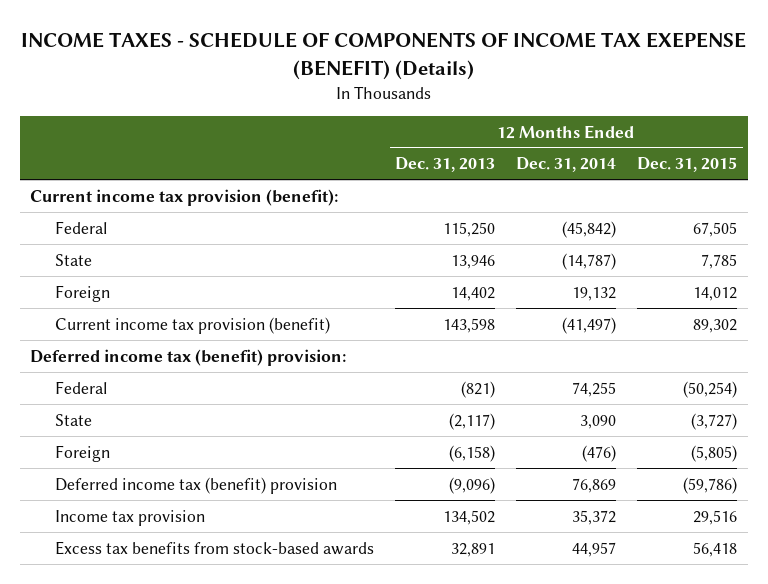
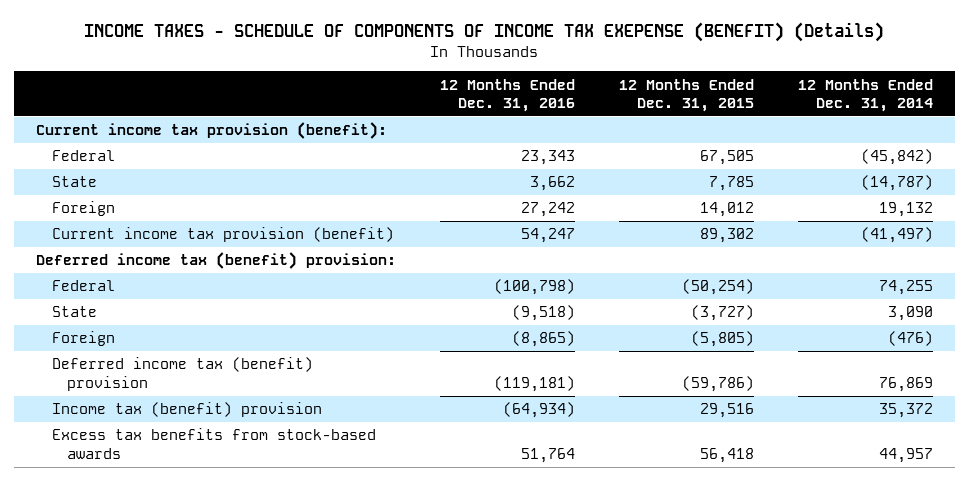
- | 12 Months Ended Dec. 31, 2013 | 12 Months Ended Dec. 31, 2014 | 12 Months Ended Dec. 31, 2015
+ | 12 Months Ended Dec. 31, 2016 | 12 Months Ended Dec. 31, 2015 | 12 Months Ended Dec. 31, 2014
- Income tax provision | 134,502 | 35,372 | 29,516
+ Income tax (benefit) provision | (64,934) | 29,516 | 35,372

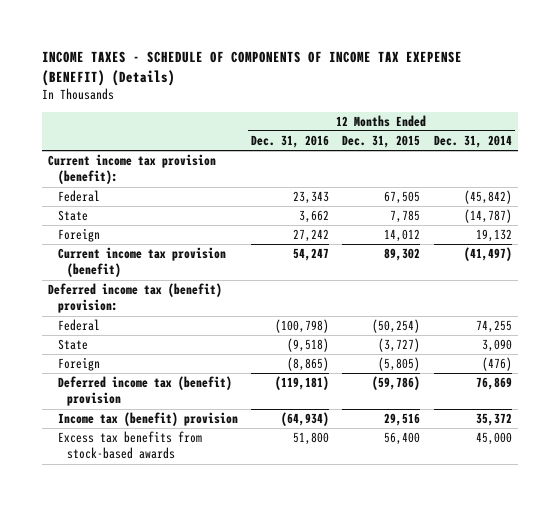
- Excess tax benefits from stock-based awards | 51,764 | 56,418 | 44,957
+ Excess tax benefits from stock-based awards | 51,800 | 56,400 | 45,000

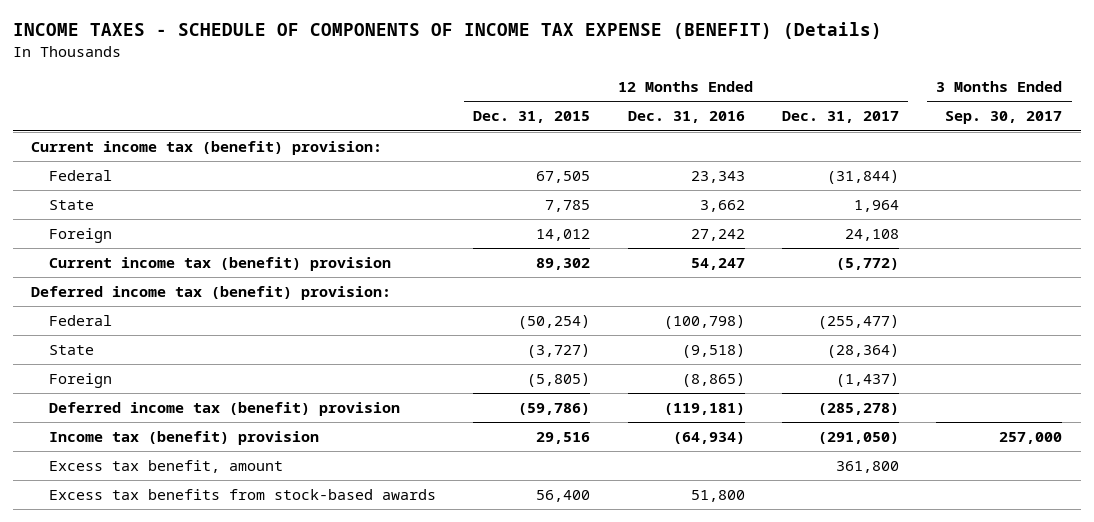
- INCOME TAXES - SCHEDULE OF COMPONENTS OF INCOME TAX EXEPENSE (BENEFIT) (Details)
+ INCOME TAXES - SCHEDULE OF COMPONENTS OF INCOME TAX EXPENSE (BENEFIT) (Details)
- | 12 Months Ended Dec. 31, 2016 | 12 Months Ended Dec. 31, 2015 | 12 Months Ended Dec. 31, 2014
+ | 12 Months Ended Dec. 31, 2015 | 12 Months Ended Dec. 31, 2016 | 12 Months Ended Dec. 31, 2017 | 3 Months Ended Sep. 30, 2017
- Current income tax provision (benefit):
+ Current income tax (benefit) provision:
- Current income tax provision (benefit) | 54,247 | 89,302 | (41,497)
+ Current income tax (benefit) provision | 89,302 | 54,247 | (5,772) |
+ Excess tax benefit, amount | | | 361,800 |

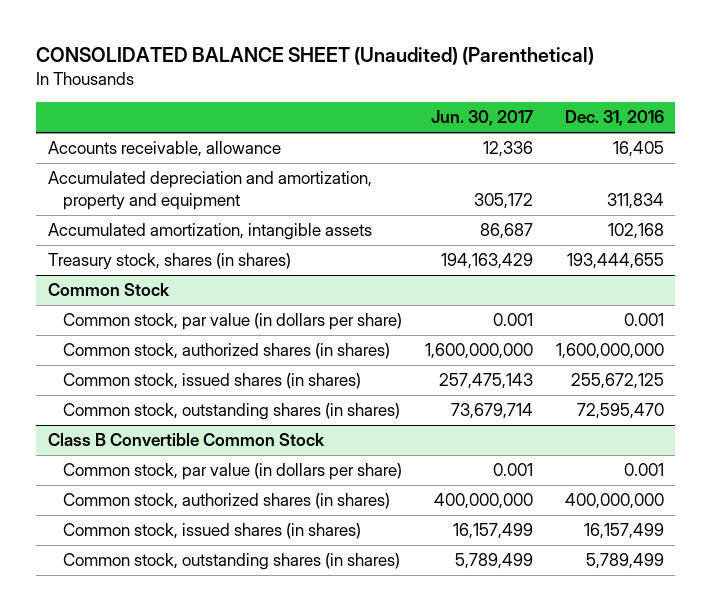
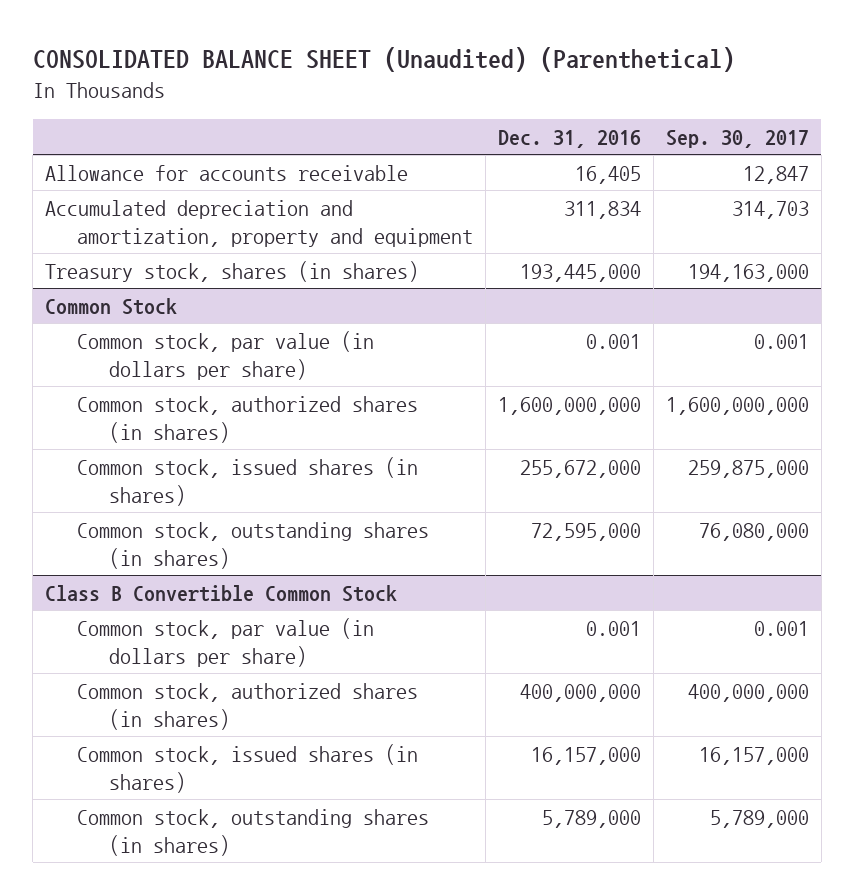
- | Jun. 30, 2017 | Dec. 31, 2016
+ | Dec. 31, 2016 | Sep. 30, 2017
- Accounts receivable, allowance | 12,336 | 16,405
+ Allowance for accounts receivable | 16,405 | 12,847
- Accumulated amortization, intangible assets | 86,687 | 102,168
- Treasury stock, shares (in shares) | 194,163,429 | 193,444,655
+ Treasury stock, shares (in shares) | 193,445,000 | 194,163,000
@ Common Stock
- Common stock, issued shares (in shares) | 257,475,143 | 255,672,125
- Common stock, outstanding shares (in shares) | 73,679,714 | 72,595,470
+ Common stock, issued shares (in shares) | 255,672,000 | 259,875,000
+ Common stock, outstanding shares (in shares) | 72,595,000 | 76,080,000
@ Class B Convertible Common Stock
- Common stock, issued shares (in shares) | 16,157,499 | 16,157,499
- Common stock, outstanding shares (in shares) | 5,789,499 | 5,789,499
+ Common stock, issued shares (in shares) | 16,157,000 | 16,157,000
+ Common stock, outstanding shares (in shares) | 5,789,000 | 5,789,000

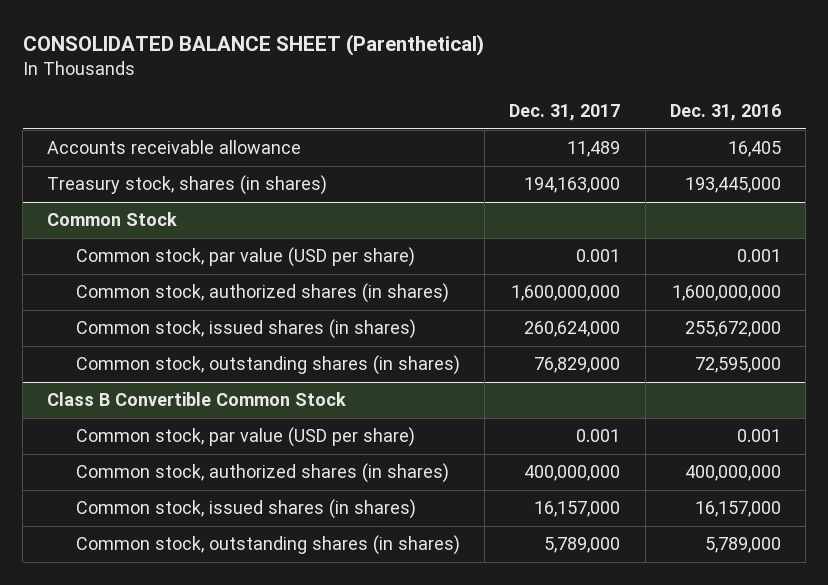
- CONSOLIDATED BALANCE SHEET (Unaudited) (Parenthetical)
+ CONSOLIDATED BALANCE SHEET (Parenthetical)
- | Dec. 31, 2016 | Sep. 30, 2017
+ | Dec. 31, 2017 | Dec. 31, 2016
- Allowance for accounts receivable | 16,405 | 12,847
- Accumulated depreciation and amortization, property and equipment | 311,834 | 314,703
+ Accounts receivable allowance | 11,489 | 16,405
@ Common Stock
- Common stock, par value (in dollars per share) | 0.001 | 0.001
+ Common stock, par value (USD per share) | 0.001 | 0.001
@ Class B Convertible Common Stock
- Common stock, par value (in dollars per share) | 0.001 | 0.001
+ Common stock, par value (USD per share) | 0.001 | 0.001

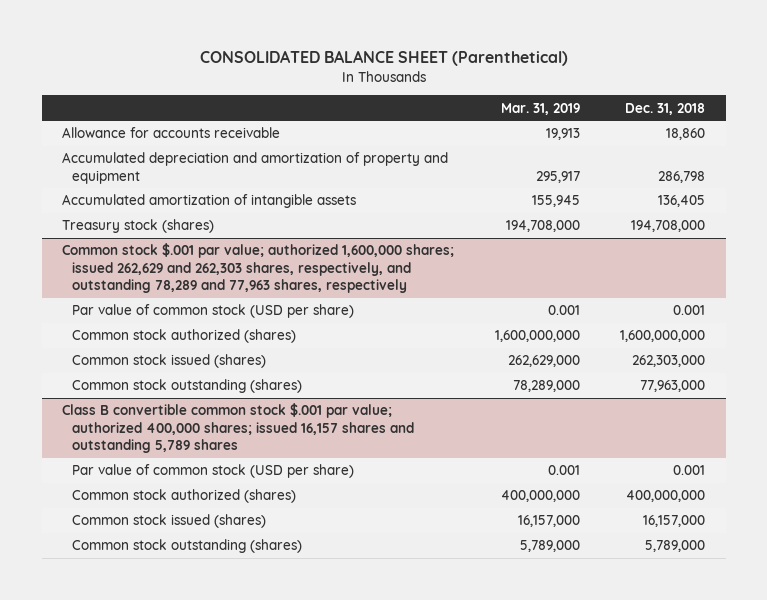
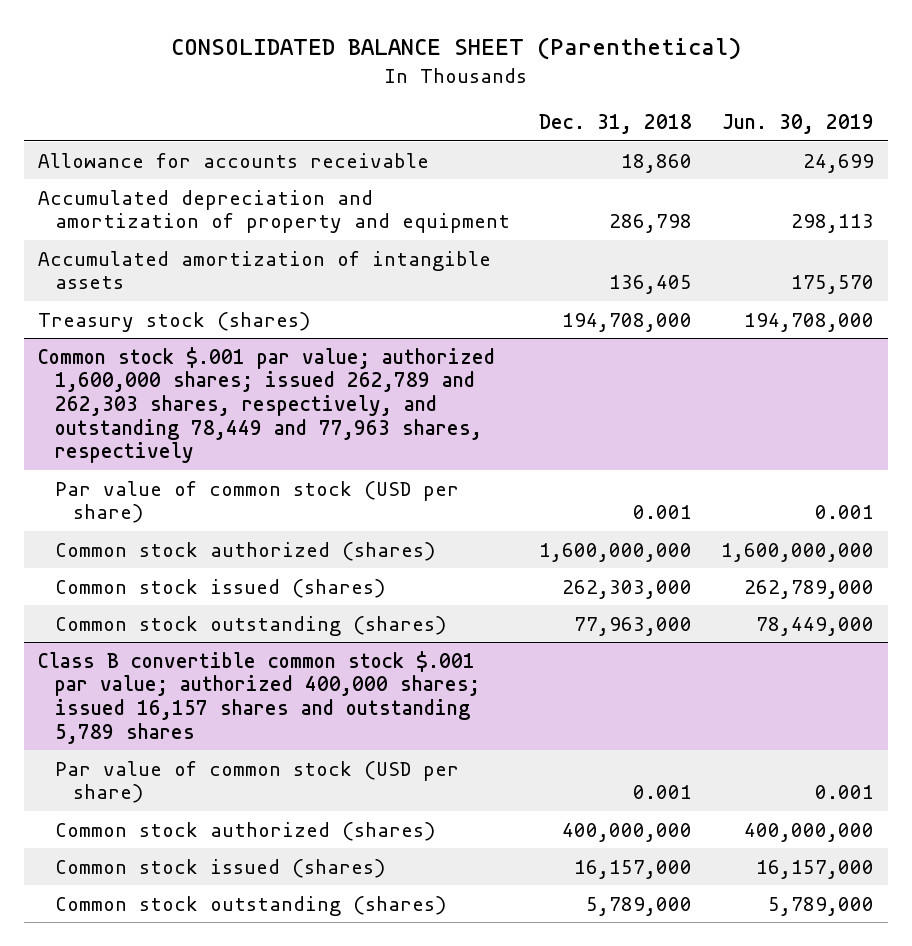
- | Mar. 31, 2019 | Dec. 31, 2018
+ | Dec. 31, 2018 | Jun. 30, 2019
- Common stock $.001 par value; authorized 1,600,000 shares; issued 262,629 and 262,303 shares, respectively, and outstanding 78,289 and 77,963 shares, respectively
+ Common stock $.001 par value; authorized 1,600,000 shares; issued 262,789 and 262,303 shares, respectively, and outstanding 78,449 and 77,963 shares, respectively

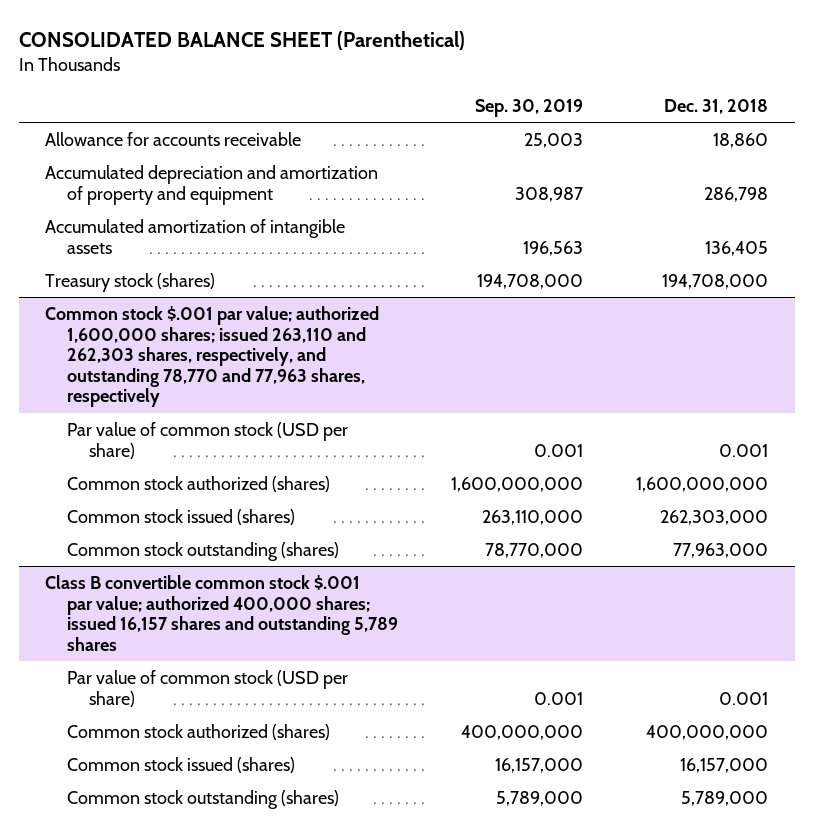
- | Dec. 31, 2018 | Jun. 30, 2019
+ | Sep. 30, 2019 | Dec. 31, 2018
- Common stock $.001 par value; authorized 1,600,000 shares; issued 262,789 and 262,303 shares, respectively, and outstanding 78,449 and 77,963 shares, respectively
+ Common stock $.001 par value; authorized 1,600,000 shares; issued 263,110 and 262,303 shares, respectively, and outstanding 78,770 and 77,963 shares, respectively

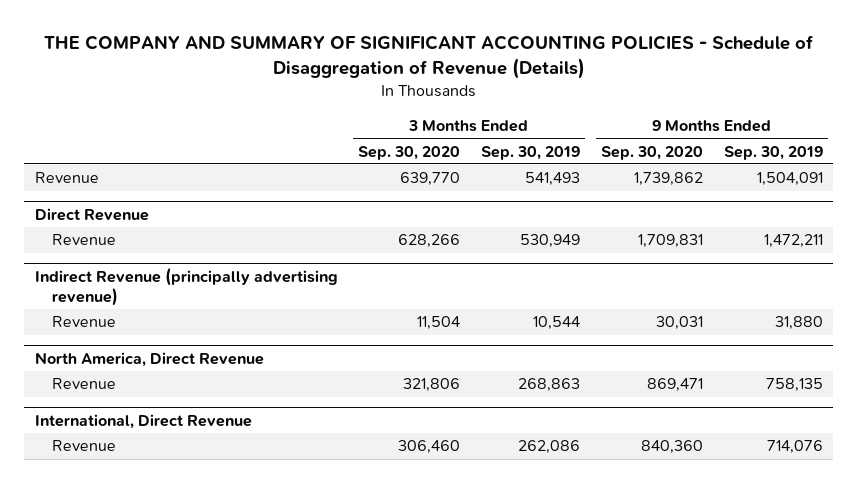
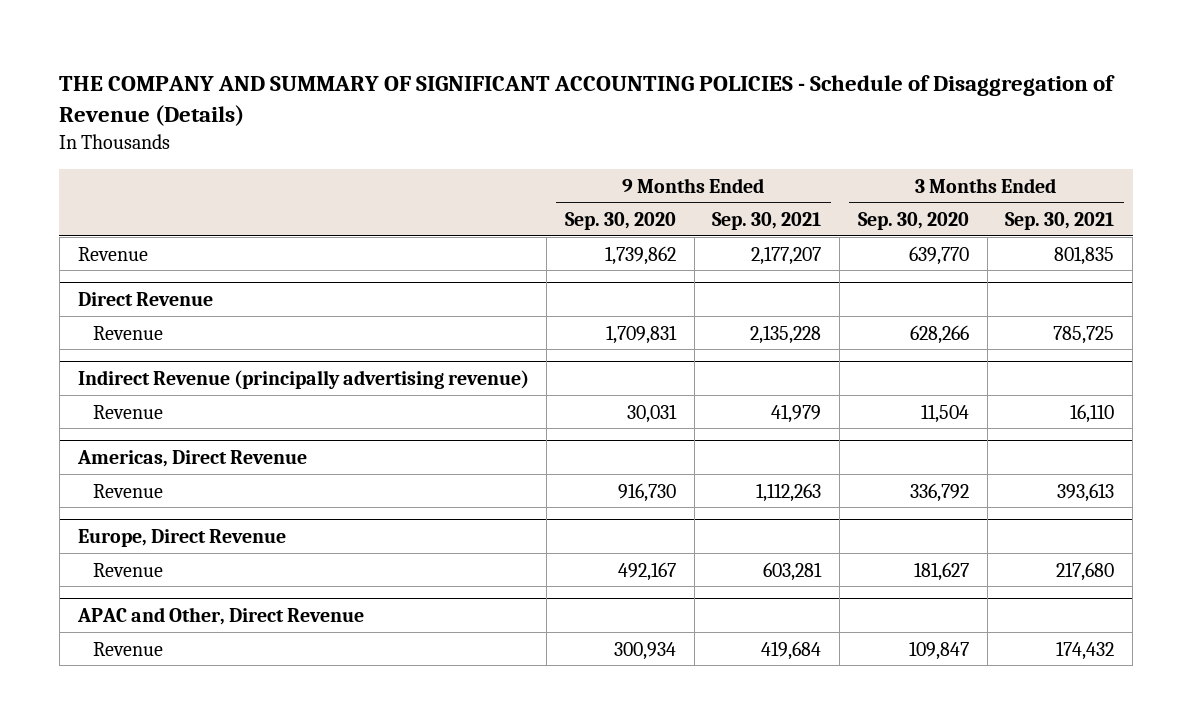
- | 3 Months Ended Sep. 30, 2020 | 3 Months Ended Sep. 30, 2019 | 9 Months Ended Sep. 30, 2020 | 9 Months Ended Sep. 30, 2019
+ | 9 Months Ended Sep. 30, 2020 | 9 Months Ended Sep. 30, 2021 | 3 Months Ended Sep. 30, 2020 | 3 Months Ended Sep. 30, 2021
- North America, Direct Revenue
- Revenue | 321,806 | 268,863 | 869,471 | 758,135
- International, Direct Revenue
- Revenue | 306,460 | 262,086 | 840,360 | 714,076
+ Americas, Direct Revenue
+ Revenue | 916,730 | 1,112,263 | 336,792 | 393,613
+ Europe, Direct Revenue
+ Revenue | 492,167 | 603,281 | 181,627 | 217,680
+ APAC and Other, Direct Revenue
+ Revenue | 300,934 | 419,684 | 109,847 | 174,432

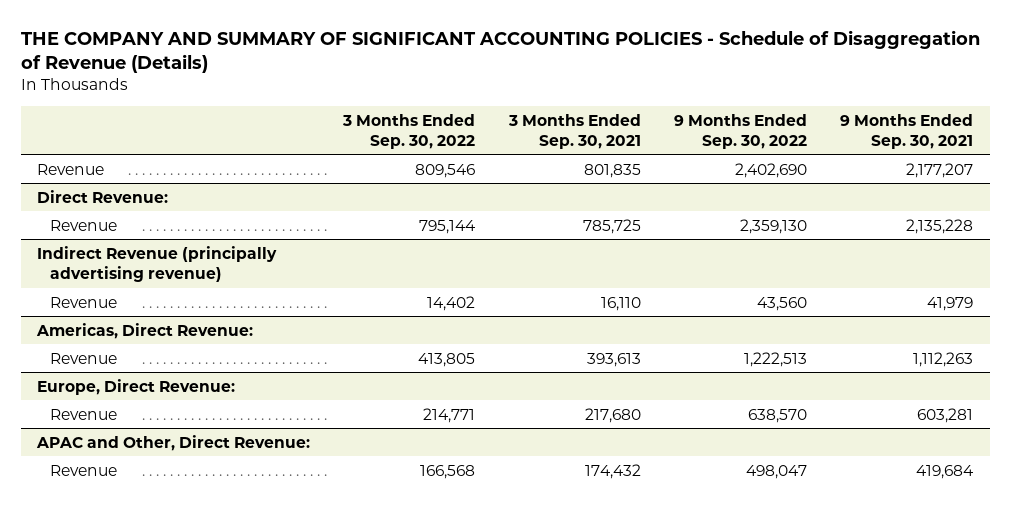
- | 9 Months Ended Sep. 30, 2020 | 9 Months Ended Sep. 30, 2021 | 3 Months Ended Sep. 30, 2020 | 3 Months Ended Sep. 30, 2021
+ | 3 Months Ended Sep. 30, 2022 | 3 Months Ended Sep. 30, 2021 | 9 Months Ended Sep. 30, 2022 | 9 Months Ended Sep. 30, 2021
- Direct Revenue
+ Direct Revenue:
- Americas, Direct Revenue
+ Americas, Direct Revenue:
- Europe, Direct Revenue
+ Europe, Direct Revenue:
- APAC and Other, Direct Revenue
+ APAC and Other, Direct Revenue:

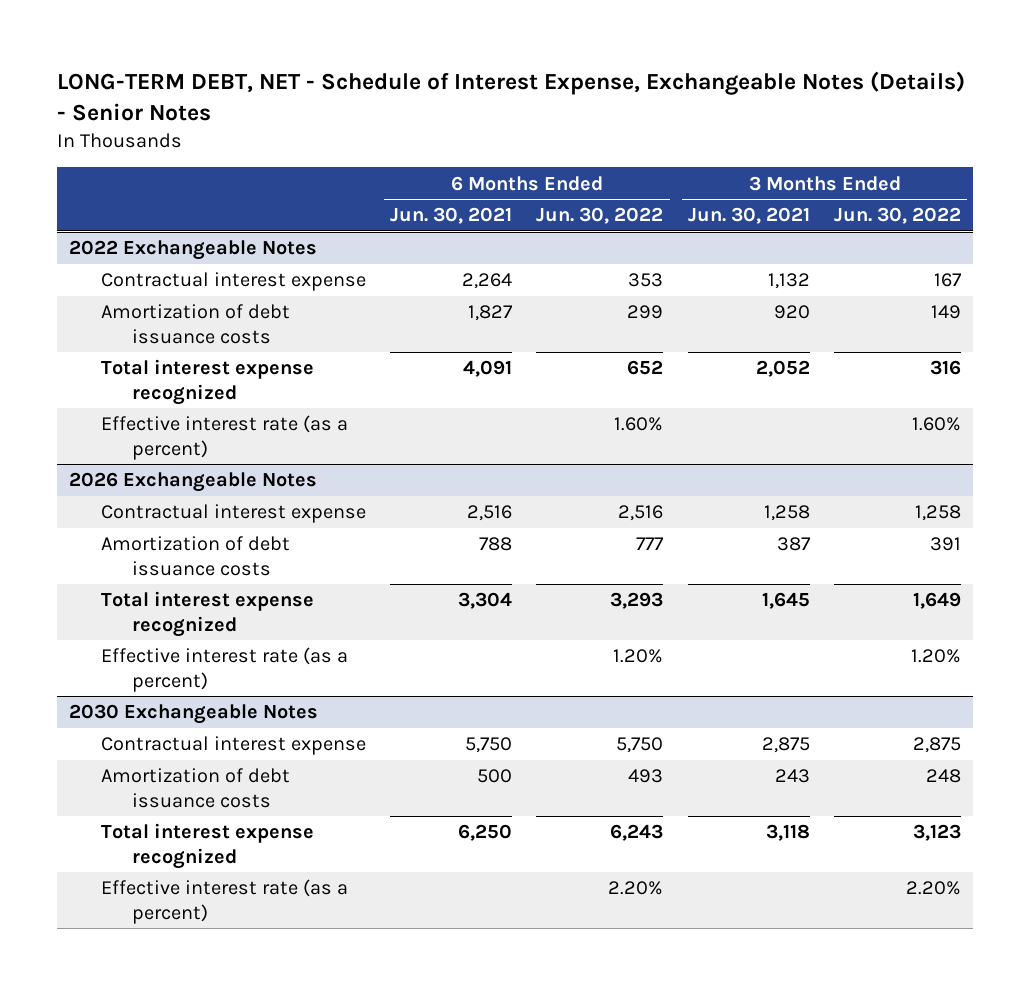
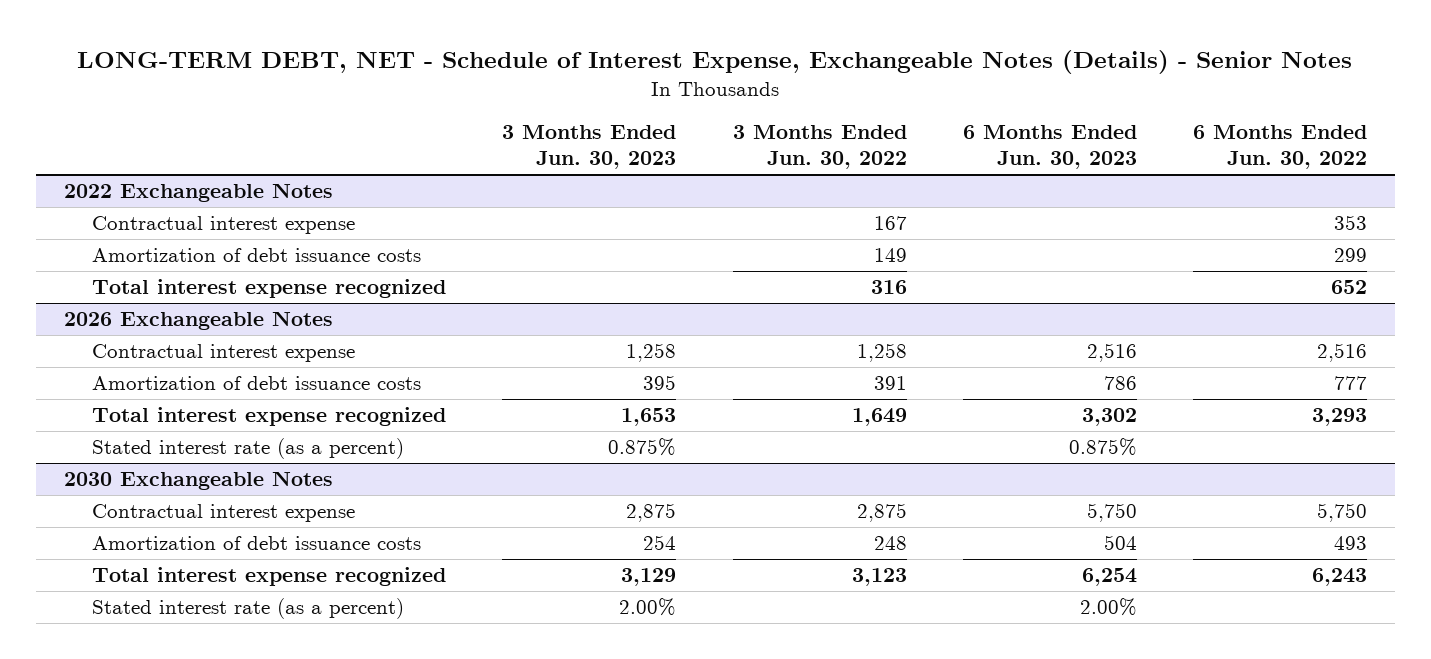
- | 6 Months Ended Jun. 30, 2021 | 6 Months Ended Jun. 30, 2022 | 3 Months Ended Jun. 30, 2021 | 3 Months Ended Jun. 30, 2022
+ | 3 Months Ended Jun. 30, 2023 | 3 Months Ended Jun. 30, 2022 | 6 Months Ended Jun. 30, 2023 | 6 Months Ended Jun. 30, 2022
@ 2022 Exchangeable Notes
- Effective interest rate (as a percent) | | 1.60% | | 1.60%
@ 2026 Exchangeable Notes
- Effective interest rate (as a percent) | | 1.20% | | 1.20%
+ Stated interest rate (as a percent) | 0.875% | | 0.875% |
@ 2030 Exchangeable Notes
- Effective interest rate (as a percent) | | 2.20% | | 2.20%
+ Stated interest rate (as a percent) | 2.00% | | 2.00% |

